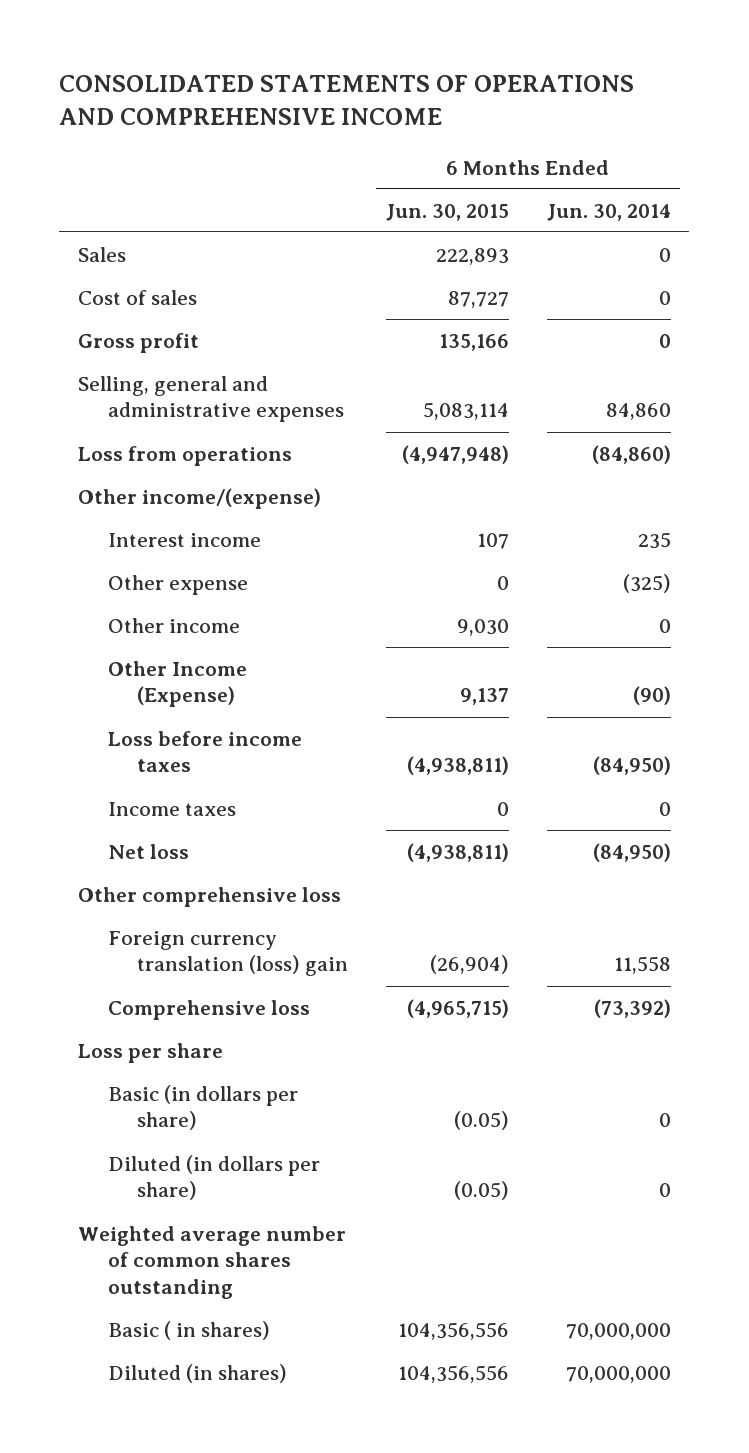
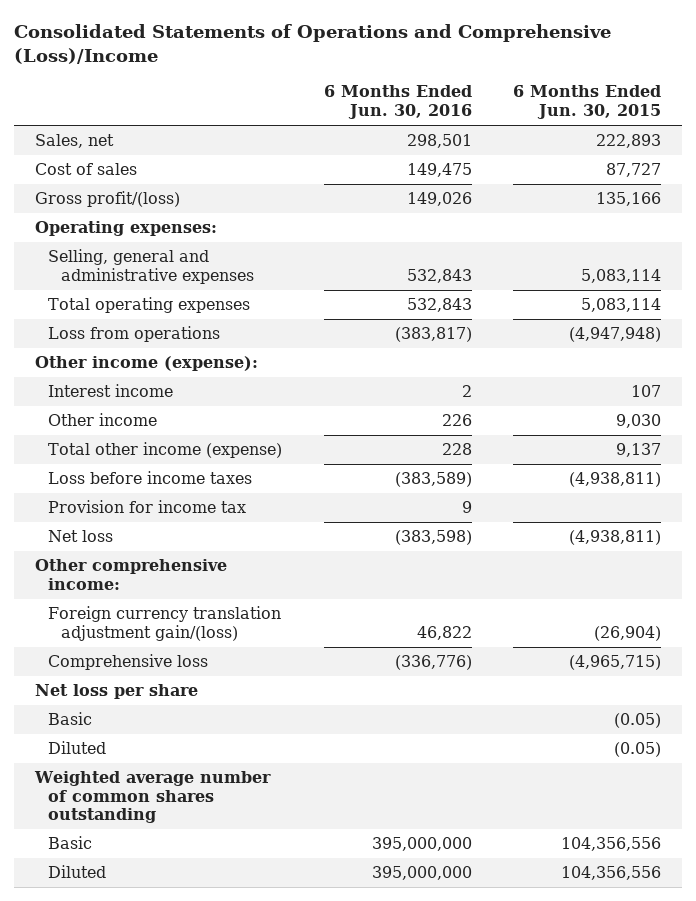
- CONSOLIDATED STATEMENTS OF OPERATIONS AND COMPREHENSIVE INCOME
+ Consolidated Statements of Operations and Comprehensive (Loss)/Income
- | 6 Months Ended Jun. 30, 2015 | 6 Months Ended Jun. 30, 2014
+ | 6 Months Ended Jun. 30, 2016 | 6 Months Ended Jun. 30, 2015
- Sales | 222,893 | 0
+ Sales, net | 298,501 | 222,893
- Gross profit | 135,166 | 0
+ Gross profit/(loss) | 149,026 | 135,166
+ Operating expenses:
+ Total operating expenses | 532,843 | 5,083,114
- Other income/(expense)
+ Other income (expense):
- Other expense | 0 | (325)
- Other Income (Expense) | 9,137 | (90)
+ Total other income (expense) | 228 | 9,137
- Income taxes | 0 | 0
+ Provision for income tax | 9 |
- Other comprehensive loss
- Foreign currency translation (loss) gain | (26,904) | 11,558
+ Other comprehensive income:
+ Foreign currency translation adjustment gain/(loss) | 46,822 | (26,904)
- Loss per share
- Basic (in dollars per share) | (0.05) | 0
- Diluted (in dollars per share) | (0.05) | 0
+ Net loss per share
+ Basic | | (0.05)
+ Diluted | | (0.05)
- Basic ( in shares) | 104,356,556 | 70,000,000
- Diluted (in shares) | 104,356,556 | 70,000,000
+ Basic | 395,000,000 | 104,356,556
+ Diluted | 395,000,000 | 104,356,556

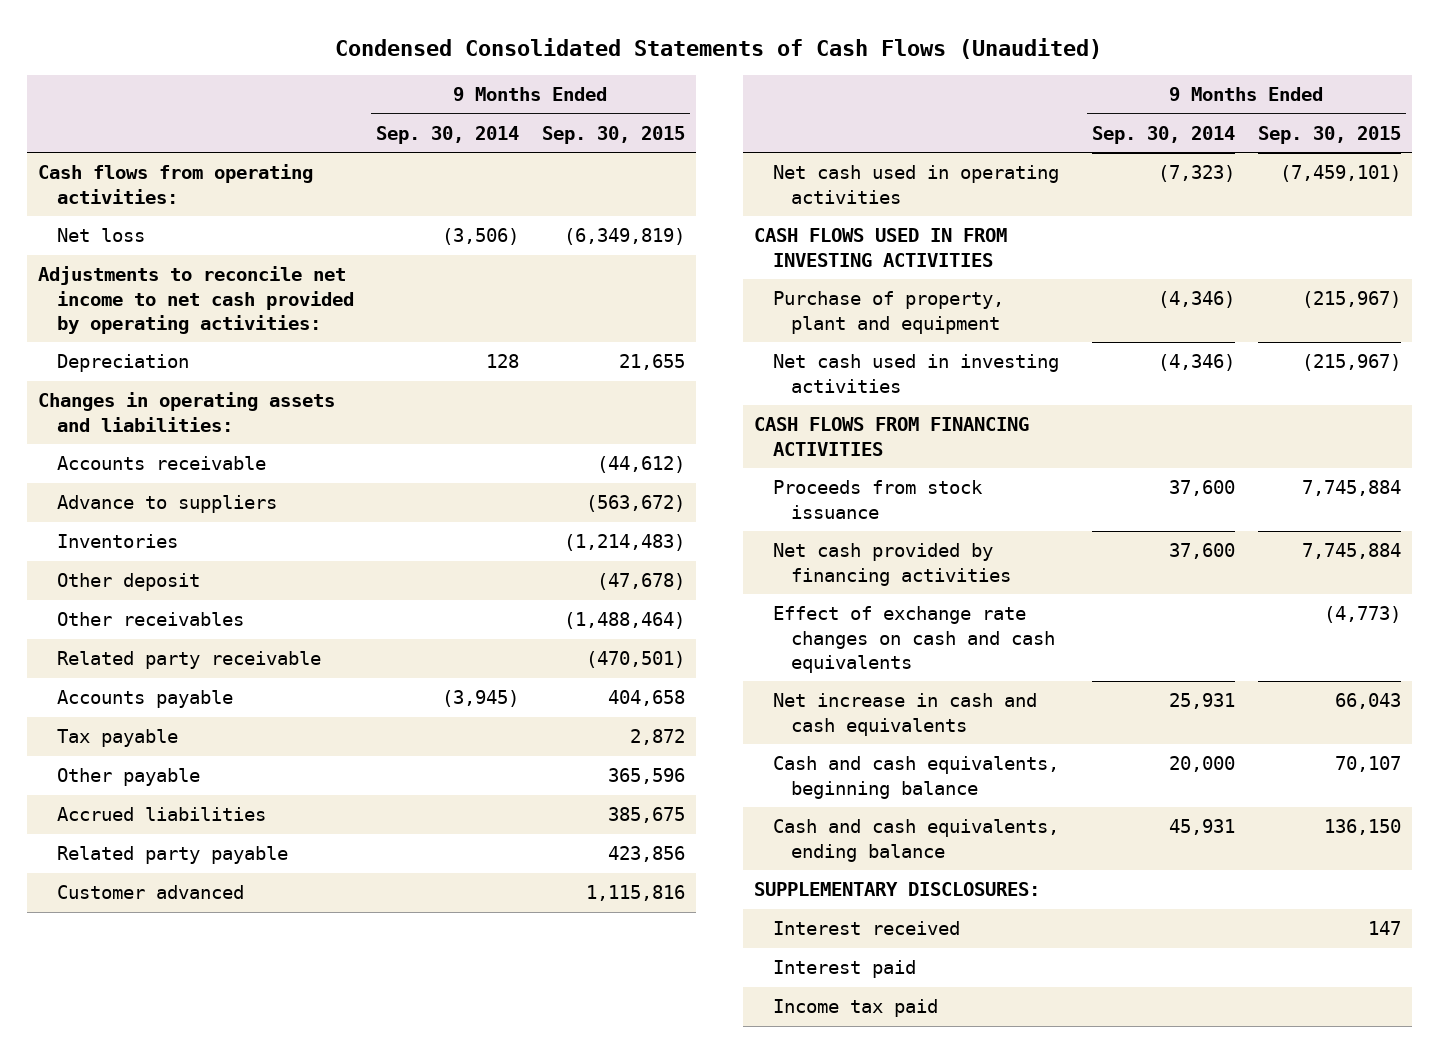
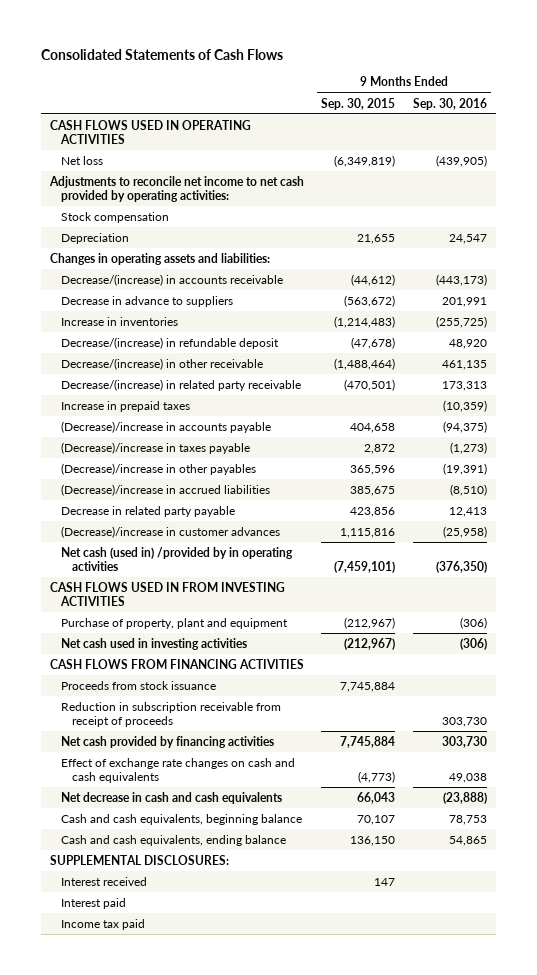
- Condensed Consolidated Statements of Cash Flows (Unaudited)
+ Consolidated Statements of Cash Flows
- | 9 Months Ended Sep. 30, 2014 | 9 Months Ended Sep. 30, 2015
+ | 9 Months Ended Sep. 30, 2015 | 9 Months Ended Sep. 30, 2016
- Cash flows from operating activities:
+ CASH FLOWS USED IN OPERATING ACTIVITIES
+ Stock compensation
- Accounts receivable | | (44,612)
- Advance to suppliers | | (563,672)
- Inventories | | (1,214,483)
- Other deposit | | (47,678)
- Other receivables | | (1,488,464)
- Related party receivable | | (470,501)
- Accounts payable | (3,945) | 404,658
- Tax payable | | 2,872
- Other payable | | 365,596
- Accrued liabilities | | 385,675
- Related party payable | | 423,856
- Customer advanced | | 1,115,816
- Net cash used in operating activities | (7,323) | (7,459,101)
+ Decrease/(increase) in accounts receivable | (44,612) | (443,173)
+ Decrease in advance to suppliers | (563,672) | 201,991
+ Increase in inventories | (1,214,483) | (255,725)
+ Decrease/(increase) in refundable deposit | (47,678) | 48,920
+ Decrease/(increase) in other receivable | (1,488,464) | 461,135
+ Decrease/(increase) in related party receivable | (470,501) | 173,313
+ Increase in prepaid taxes | | (10,359)
+ (Decrease)/increase in accounts payable | 404,658 | (94,375)
+ (Decrease)/increase in taxes payable | 2,872 | (1,273)
+ (Decrease)/increase in other payables | 365,596 | (19,391)
+ (Decrease)/increase in accrued liabilities | 385,675 | (8,510)
+ Decrease in related party payable | 423,856 | 12,413
+ (Decrease)/increase in customer advances | 1,115,816 | (25,958)
+ Net cash (used in) /provided by in operating activities | (7,459,101) | (376,350)
- Purchase of property, plant and equipment | (4,346) | (215,967)
- Net cash used in investing activities | (4,346) | (215,967)
+ Purchase of property, plant and equipment | (212,967) | (306)
+ Net cash used in investing activities | (212,967) | (306)
+ Reduction in subscription receivable from receipt of proceeds | | 303,730
- Net increase in cash and cash equivalents | 25,931 | 66,043
+ Net decrease in cash and cash equivalents | 66,043 | (23,888)
- SUPPLEMENTARY DISCLOSURES:
+ SUPPLEMENTAL DISCLOSURES:

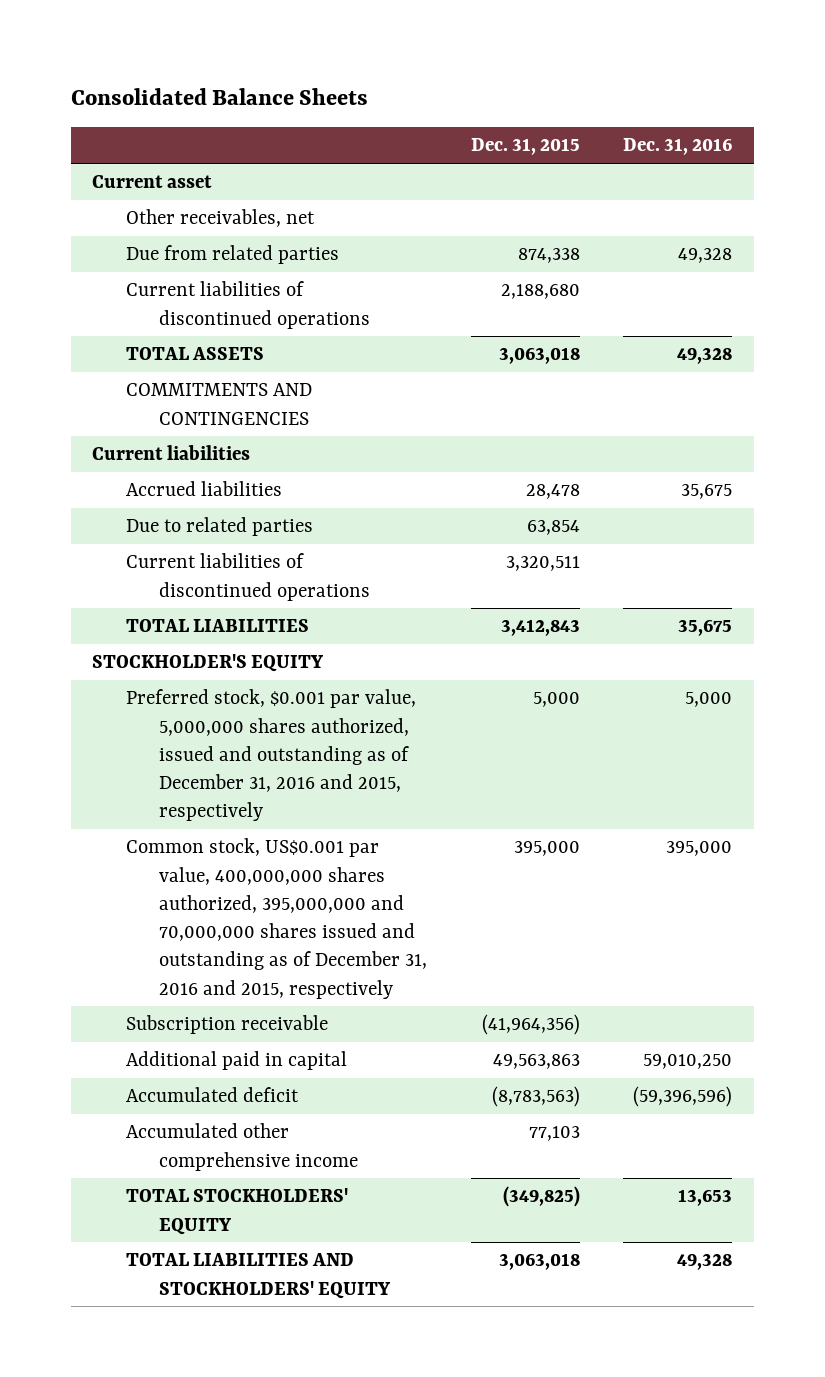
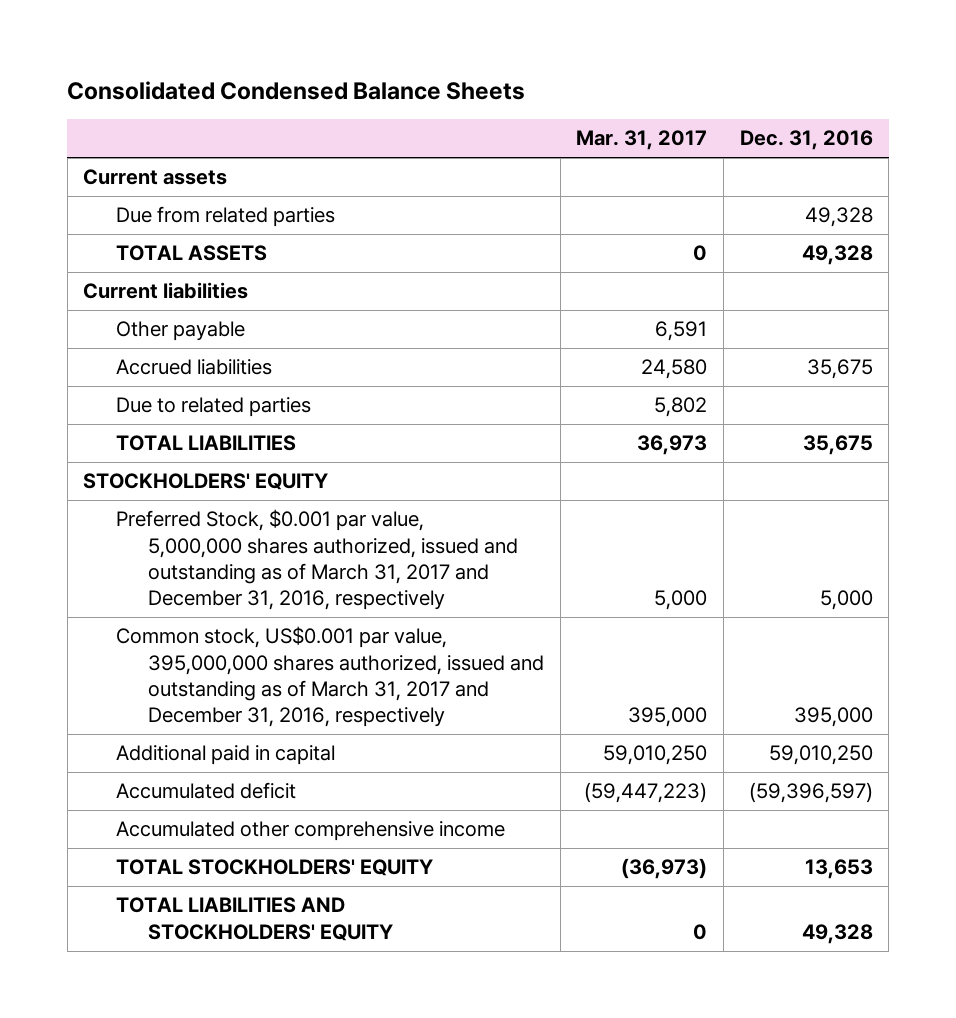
- Consolidated Balance Sheets
+ Consolidated Condensed Balance Sheets
- | Dec. 31, 2015 | Dec. 31, 2016
+ | Mar. 31, 2017 | Dec. 31, 2016
- Current asset
- Other receivables, net
+ Current assets
- Current liabilities of discontinued operations | 2,188,680 |
- COMMITMENTS AND CONTINGENCIES
+ Other payable | 6,591 |
- Current liabilities of discontinued operations | 3,320,511 |
- STOCKHOLDER'S EQUITY
- Preferred stock, $0.001 par value, 5,000,000 shares authorized, issued and outstanding as of December 31, 2016 and 2015, respectively | 5,000 | 5,000
- Common stock, US$0.001 par value, 400,000,000 shares authorized, 395,000,000 and 70,000,000 shares issued and outstanding as of December 31, 2016 and 2015, respectively | 395,000 | 395,000
- Subscription receivable | (41,964,356) |
+ STOCKHOLDERS' EQUITY
+ Preferred Stock, $0.001 par value, 5,000,000 shares authorized, issued and outstanding as of March 31, 2017 and December 31, 2016, respectively | 5,000 | 5,000
+ Common stock, US$0.001 par value, 395,000,000 shares authorized, issued and outstanding as of March 31, 2017 and December 31, 2016, respectively | 395,000 | 395,000
- Accumulated deficit | (8,783,563) | (59,396,596)
+ Accumulated deficit | (59,447,223) | (59,396,597)

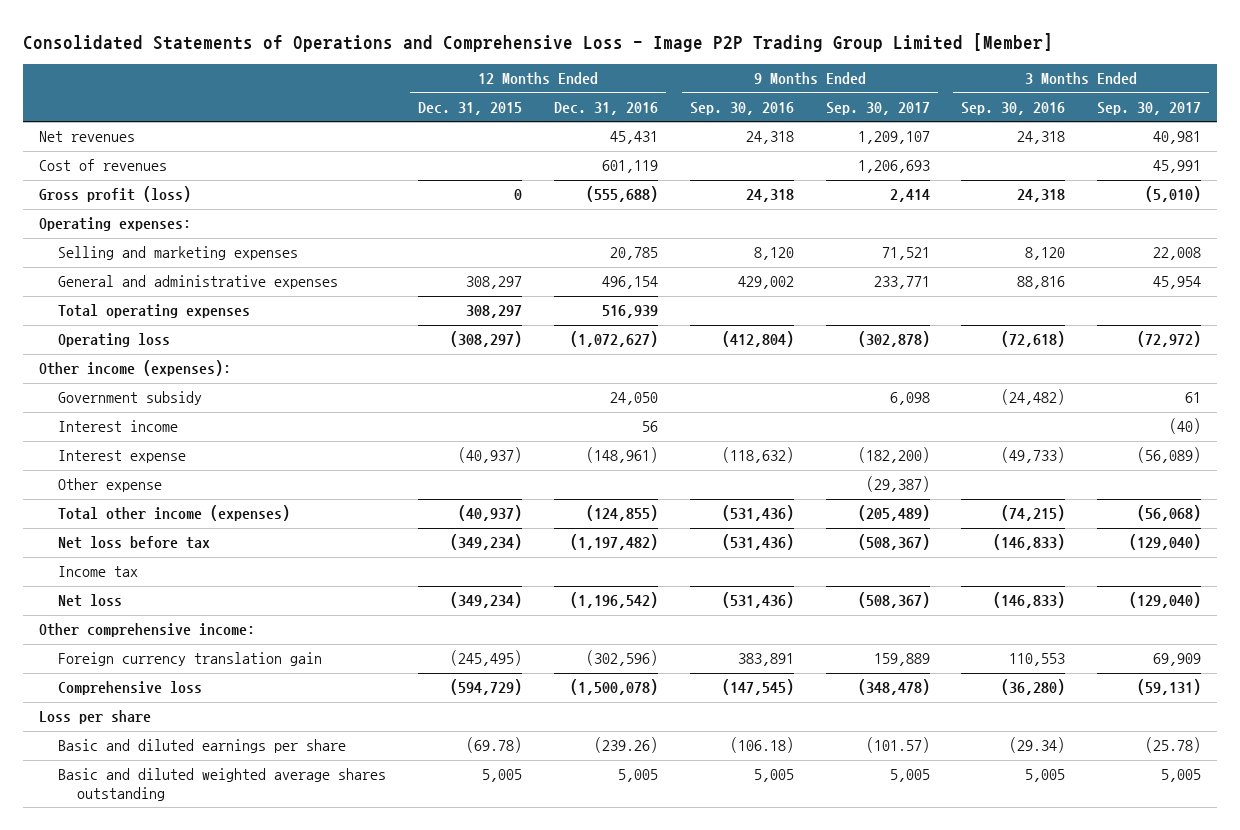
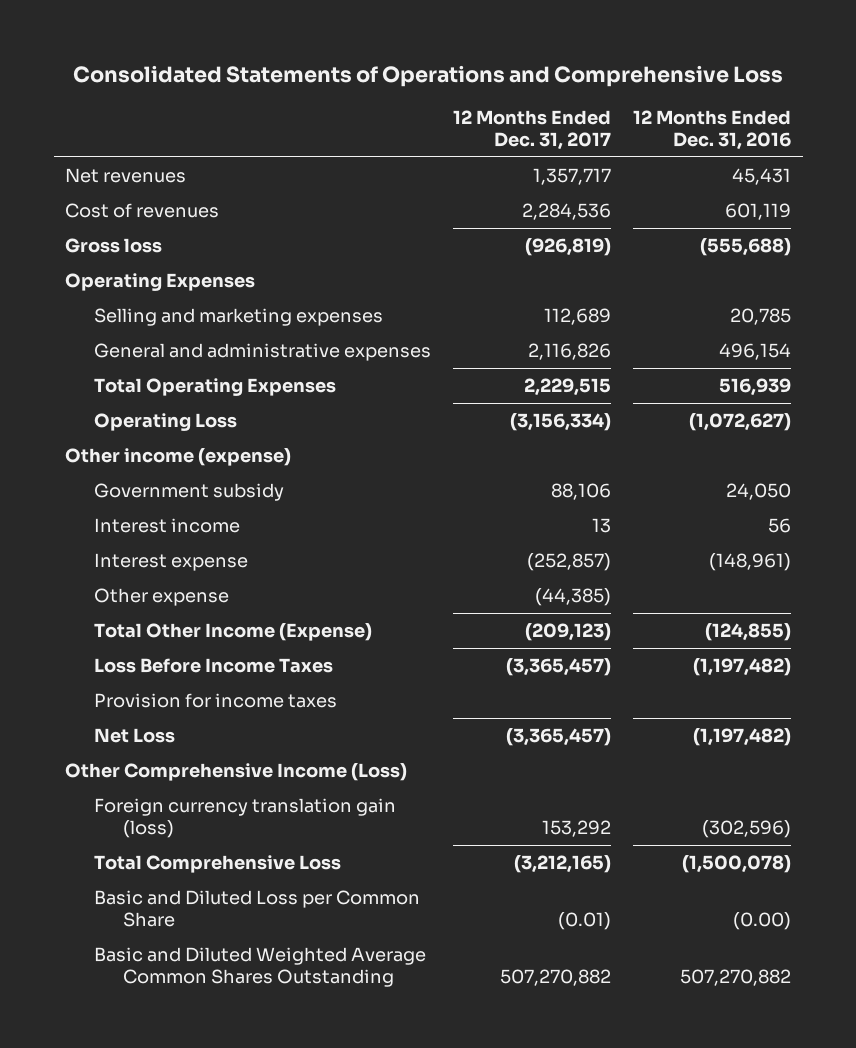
- Consolidated Statements of Operations and Comprehensive Loss - Image P2P Trading Group Limited [Member]
+ Consolidated Statements of Operations and Comprehensive Loss
- | 12 Months Ended Dec. 31, 2015 | 12 Months Ended Dec. 31, 2016 | 9 Months Ended Sep. 30, 2016 | 9 Months Ended Sep. 30, 2017 | 3 Months Ended Sep. 30, 2016 | 3 Months Ended Sep. 30, 2017
+ | 12 Months Ended Dec. 31, 2017 | 12 Months Ended Dec. 31, 2016
- Gross profit (loss) | 0 | (555,688) | 24,318 | 2,414 | 24,318 | (5,010)
- Operating expenses:
+ Gross loss | (926,819) | (555,688)
+ Operating Expenses
- Total operating expenses | 308,297 | 516,939 | | | |
- Operating loss | (308,297) | (1,072,627) | (412,804) | (302,878) | (72,618) | (72,972)
- Other income (expenses):
+ Total Operating Expenses | 2,229,515 | 516,939
+ Operating Loss | (3,156,334) | (1,072,627)
+ Other income (expense)
- Total other income (expenses) | (40,937) | (124,855) | (531,436) | (205,489) | (74,215) | (56,068)
- Net loss before tax | (349,234) | (1,197,482) | (531,436) | (508,367) | (146,833) | (129,040)
- Income tax
- Net loss | (349,234) | (1,196,542) | (531,436) | (508,367) | (146,833) | (129,040)
- Other comprehensive income:
- Foreign currency translation gain | (245,495) | (302,596) | 383,891 | 159,889 | 110,553 | 69,909
- Comprehensive loss | (594,729) | (1,500,078) | (147,545) | (348,478) | (36,280) | (59,131)
- Loss per share
- Basic and diluted earnings per share | (69.78) | (239.26) | (106.18) | (101.57) | (29.34) | (25.78)
- Basic and diluted weighted average shares outstanding | 5,005 | 5,005 | 5,005 | 5,005 | 5,005 | 5,005
+ Total Other Income (Expense) | (209,123) | (124,855)
+ Loss Before Income Taxes | (3,365,457) | (1,197,482)
+ Provision for income taxes
+ Net Loss | (3,365,457) | (1,197,482)
+ Other Comprehensive Income (Loss)
+ Foreign currency translation gain (loss) | 153,292 | (302,596)
+ Total Comprehensive Loss | (3,212,165) | (1,500,078)
+ Basic and Diluted Loss per Common Share | (0.01) | (0.00)
+ Basic and Diluted Weighted Average Common Shares Outstanding | 507,270,882 | 507,270,882

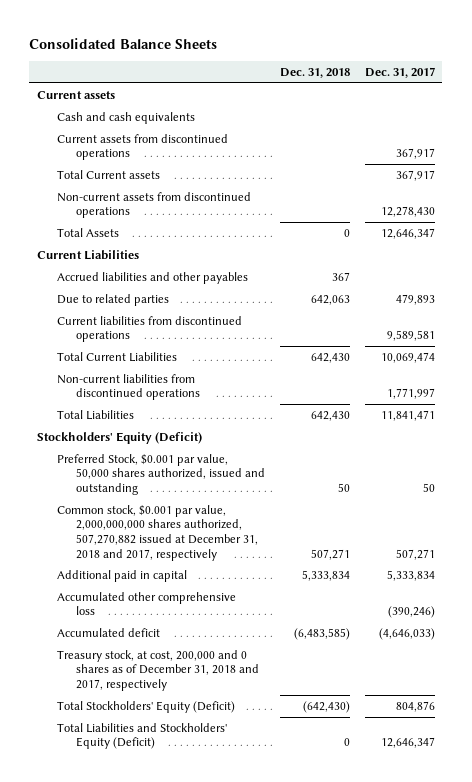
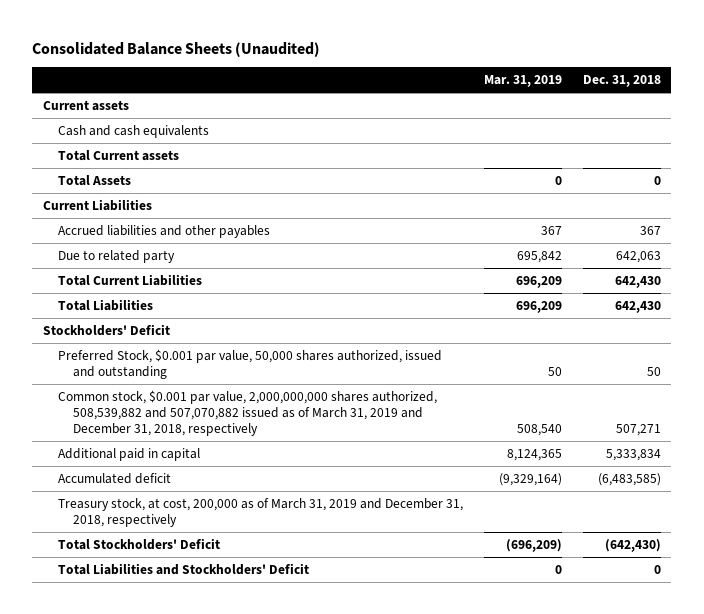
- Consolidated Balance Sheets
+ Consolidated Balance Sheets (Unaudited)
- | Dec. 31, 2018 | Dec. 31, 2017
+ | Mar. 31, 2019 | Dec. 31, 2018
- Current assets from discontinued operations | | 367,917
- Non-current assets from discontinued operations | | 12,278,430
- Due to related parties | 642,063 | 479,893
- Current liabilities from discontinued operations | | 9,589,581
+ Due to related party | 695,842 | 642,063
- Non-current liabilities from discontinued operations | | 1,771,997
- Stockholders' Equity (Deficit)
+ Stockholders' Deficit
- Common stock, $0.001 par value, 2,000,000,000 shares authorized, 507,270,882 issued at December 31, 2018 and 2017, respectively | 507,271 | 507,271
+ Common stock, $0.001 par value, 2,000,000,000 shares authorized, 508,539,882 and 507,070,882 issued as of March 31, 2019 and December 31, 2018, respectively | 508,540 | 507,271
- Accumulated other comprehensive loss | | (390,246)
- Treasury stock, at cost, 200,000 and 0 shares as of December 31, 2018 and 2017, respectively
- Total Stockholders' Equity (Deficit) | (642,430) | 804,876
- Total Liabilities and Stockholders' Equity (Deficit) | 0 | 12,646,347
+ Treasury stock, at cost, 200,000 as of March 31, 2019 and December 31, 2018, respectively
+ Total Stockholders' Deficit | (696,209) | (642,430)
+ Total Liabilities and Stockholders' Deficit | 0 | 0

